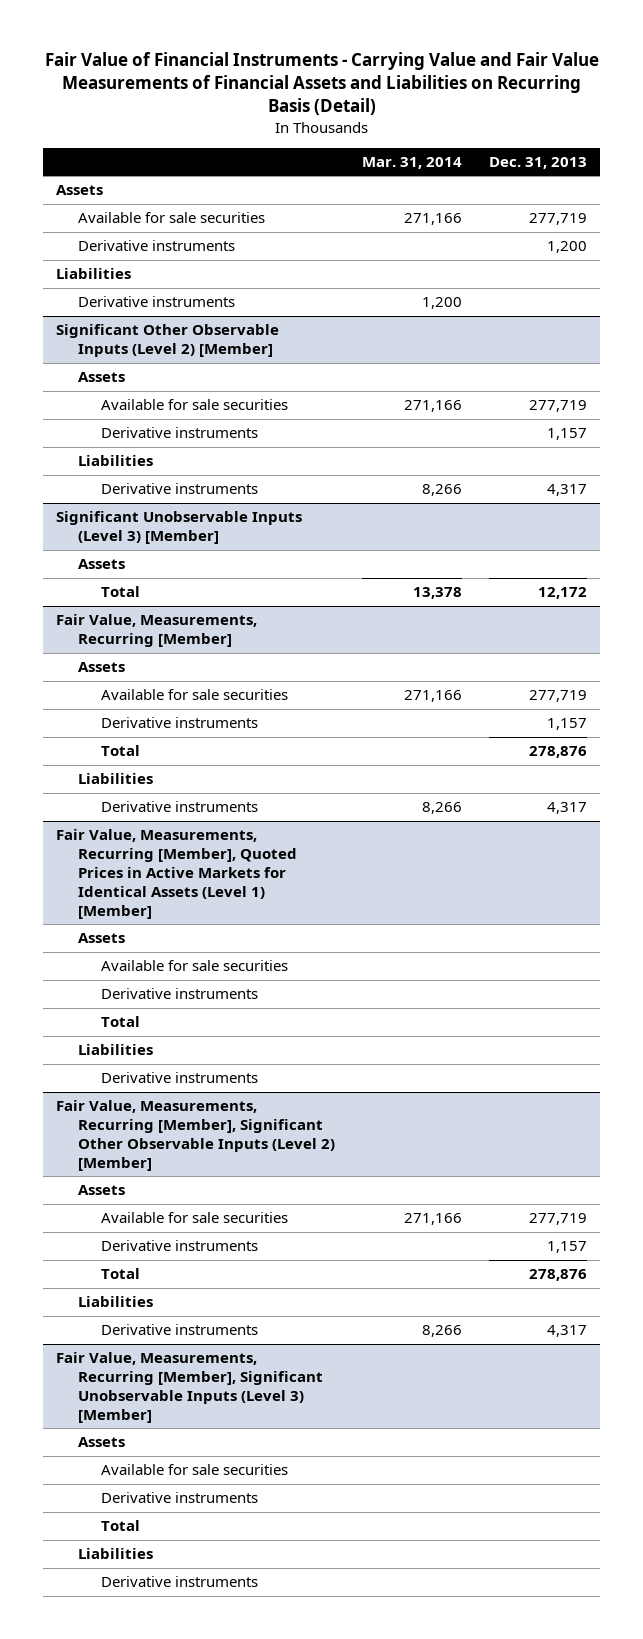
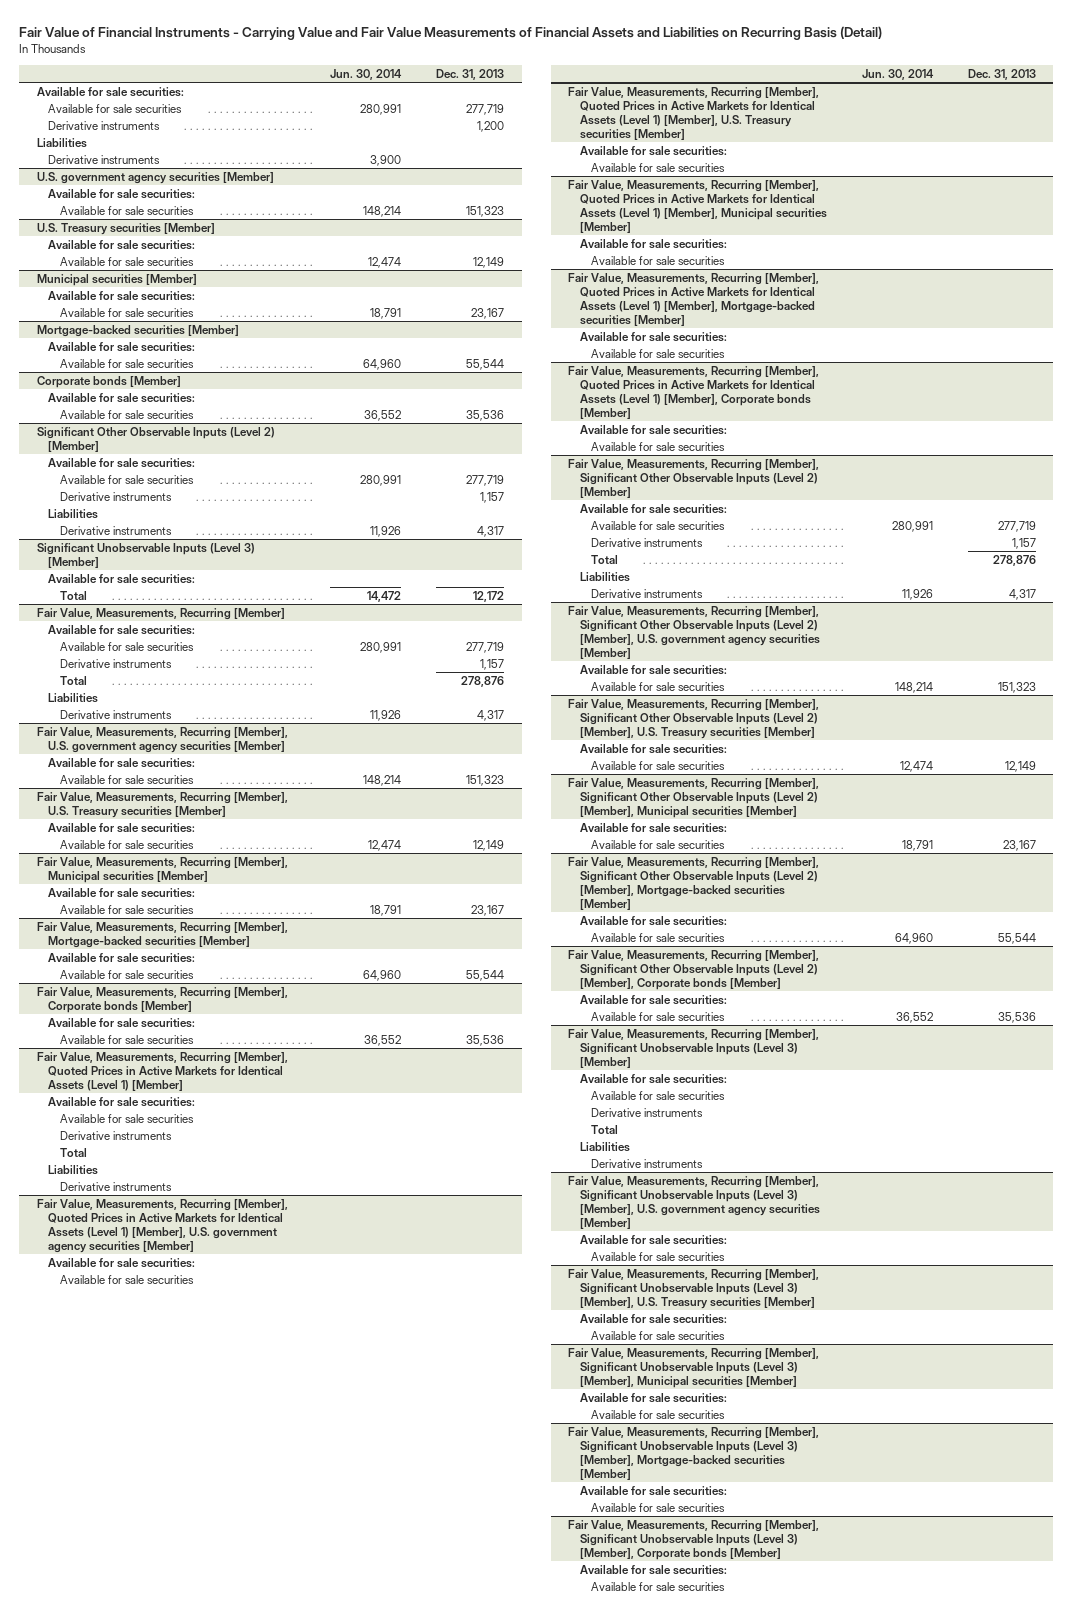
- | Mar. 31, 2014 | Dec. 31, 2013
+ | Jun. 30, 2014 | Dec. 31, 2013
- Assets
+ Available for sale securities:
+ U.S. government agency securities [Member]
+ Available for sale securities:
+ Available for sale securities | 148,214 | 151,323
+ U.S. Treasury securities [Member]
+ Available for sale securities:
+ Available for sale securities | 12,474 | 12,149
+ Municipal securities [Member]
+ Available for sale securities:
+ Available for sale securities | 18,791 | 23,167
+ Mortgage-backed securities [Member]
+ Available for sale securities:
+ Available for sale securities | 64,960 | 55,544
+ Corporate bonds [Member]
+ Available for sale securities:
+ Available for sale securities | 36,552 | 35,536
@ Significant Other Observable Inputs (Level 2) [Member]
- Assets
+ Available for sale securities:
@ Significant Unobservable Inputs (Level 3) [Member]
- Assets
+ Available for sale securities:
@ Fair Value, Measurements, Recurring [Member]
- Assets
+ Available for sale securities:
+ Fair Value, Measurements, Recurring [Member], U.S. government agency securities [Member]
+ Available for sale securities:
+ Available for sale securities | 148,214 | 151,323
+ Fair Value, Measurements, Recurring [Member], U.S. Treasury securities [Member]
+ Available for sale securities:
+ Available for sale securities | 12,474 | 12,149
+ Fair Value, Measurements, Recurring [Member], Municipal securities [Member]
+ Available for sale securities:
+ Available for sale securities | 18,791 | 23,167
+ Fair Value, Measurements, Recurring [Member], Mortgage-backed securities [Member]
+ Available for sale securities:
+ Available for sale securities | 64,960 | 55,544
+ Fair Value, Measurements, Recurring [Member], Corporate bonds [Member]
+ Available for sale securities:
+ Available for sale securities | 36,552 | 35,536
@ Fair Value, Measurements, Recurring [Member], Quoted Prices in Active Markets for Identical Assets (Level 1) [Member]
- Assets
+ Available for sale securities:
+ Fair Value, Measurements, Recurring [Member], Quoted Prices in Active Markets for Identical Assets (Level 1) [Member], U.S. government agency securities [Member]
+ Available for sale securities:
+ Available for sale securities
+ Fair Value, Measurements, Recurring [Member], Quoted Prices in Active Markets for Identical Assets (Level 1) [Member], U.S. Treasury securities [Member]
+ Available for sale securities:
+ Available for sale securities
+ Fair Value, Measurements, Recurring [Member], Quoted Prices in Active Markets for Identical Assets (Level 1) [Member], Municipal securities [Member]
+ Available for sale securities:
+ Available for sale securities
+ Fair Value, Measurements, Recurring [Member], Quoted Prices in Active Markets for Identical Assets (Level 1) [Member], Mortgage-backed securities [Member]
+ Available for sale securities:
+ Available for sale securities
+ Fair Value, Measurements, Recurring [Member], Quoted Prices in Active Markets for Identical Assets (Level 1) [Member], Corporate bonds [Member]
+ Available for sale securities:
+ Available for sale securities
@ Fair Value, Measurements, Recurring [Member], Significant Other Observable Inputs (Level 2) [Member]
- Assets
+ Available for sale securities:
+ Fair Value, Measurements, Recurring [Member], Significant Other Observable Inputs (Level 2) [Member], U.S. government agency securities [Member]
+ Available for sale securities:
+ Available for sale securities | 148,214 | 151,323
+ Fair Value, Measurements, Recurring [Member], Significant Other Observable Inputs (Level 2) [Member], U.S. Treasury securities [Member]
+ Available for sale securities:
+ Available for sale securities | 12,474 | 12,149
+ Fair Value, Measurements, Recurring [Member], Significant Other Observable Inputs (Level 2) [Member], Municipal securities [Member]
+ Available for sale securities:
+ Available for sale securities | 18,791 | 23,167
+ Fair Value, Measurements, Recurring [Member], Significant Other Observable Inputs (Level 2) [Member], Mortgage-backed securities [Member]
+ Available for sale securities:
+ Available for sale securities | 64,960 | 55,544
+ Fair Value, Measurements, Recurring [Member], Significant Other Observable Inputs (Level 2) [Member], Corporate bonds [Member]
+ Available for sale securities:
+ Available for sale securities | 36,552 | 35,536
@ Fair Value, Measurements, Recurring [Member], Significant Unobservable Inputs (Level 3) [Member]
- Assets
+ Available for sale securities:
+ Fair Value, Measurements, Recurring [Member], Significant Unobservable Inputs (Level 3) [Member], U.S. government agency securities [Member]
+ Available for sale securities:
+ Available for sale securities
+ Fair Value, Measurements, Recurring [Member], Significant Unobservable Inputs (Level 3) [Member], U.S. Treasury securities [Member]
+ Available for sale securities:
+ Available for sale securities
+ Fair Value, Measurements, Recurring [Member], Significant Unobservable Inputs (Level 3) [Member], Municipal securities [Member]
+ Available for sale securities:
+ Available for sale securities
+ Fair Value, Measurements, Recurring [Member], Significant Unobservable Inputs (Level 3) [Member], Mortgage-backed securities [Member]
+ Available for sale securities:
+ Available for sale securities
+ Fair Value, Measurements, Recurring [Member], Significant Unobservable Inputs (Level 3) [Member], Corporate bonds [Member]
+ Available for sale securities:
+ Available for sale securities

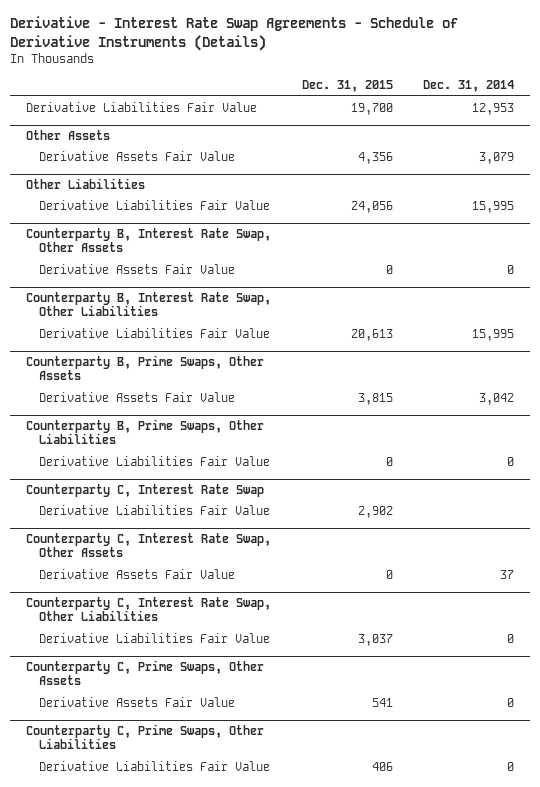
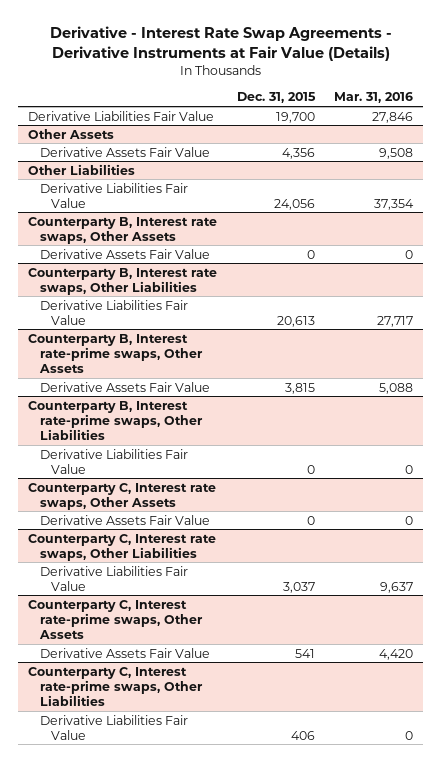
- Derivative - Interest Rate Swap Agreements - Schedule of Derivative Instruments (Details)
+ Derivative - Interest Rate Swap Agreements - Derivative Instruments at Fair Value (Details)
- | Dec. 31, 2015 | Dec. 31, 2014
+ | Dec. 31, 2015 | Mar. 31, 2016
- Counterparty B, Interest Rate Swap, Other Assets
+ Counterparty B, Interest rate swaps, Other Assets
- Counterparty B, Interest Rate Swap, Other Liabilities
+ Counterparty B, Interest rate swaps, Other Liabilities
- Counterparty B, Prime Swaps, Other Assets
+ Counterparty B, Interest rate-prime swaps, Other Assets
- Counterparty B, Prime Swaps, Other Liabilities
+ Counterparty B, Interest rate-prime swaps, Other Liabilities
- Counterparty C, Interest Rate Swap
- Derivative Liabilities Fair Value | 2,902 |
- Counterparty C, Interest Rate Swap, Other Assets
+ Counterparty C, Interest rate swaps, Other Assets
- Counterparty C, Interest Rate Swap, Other Liabilities
+ Counterparty C, Interest rate swaps, Other Liabilities
- Counterparty C, Prime Swaps, Other Assets
+ Counterparty C, Interest rate-prime swaps, Other Assets
- Counterparty C, Prime Swaps, Other Liabilities
+ Counterparty C, Interest rate-prime swaps, Other Liabilities

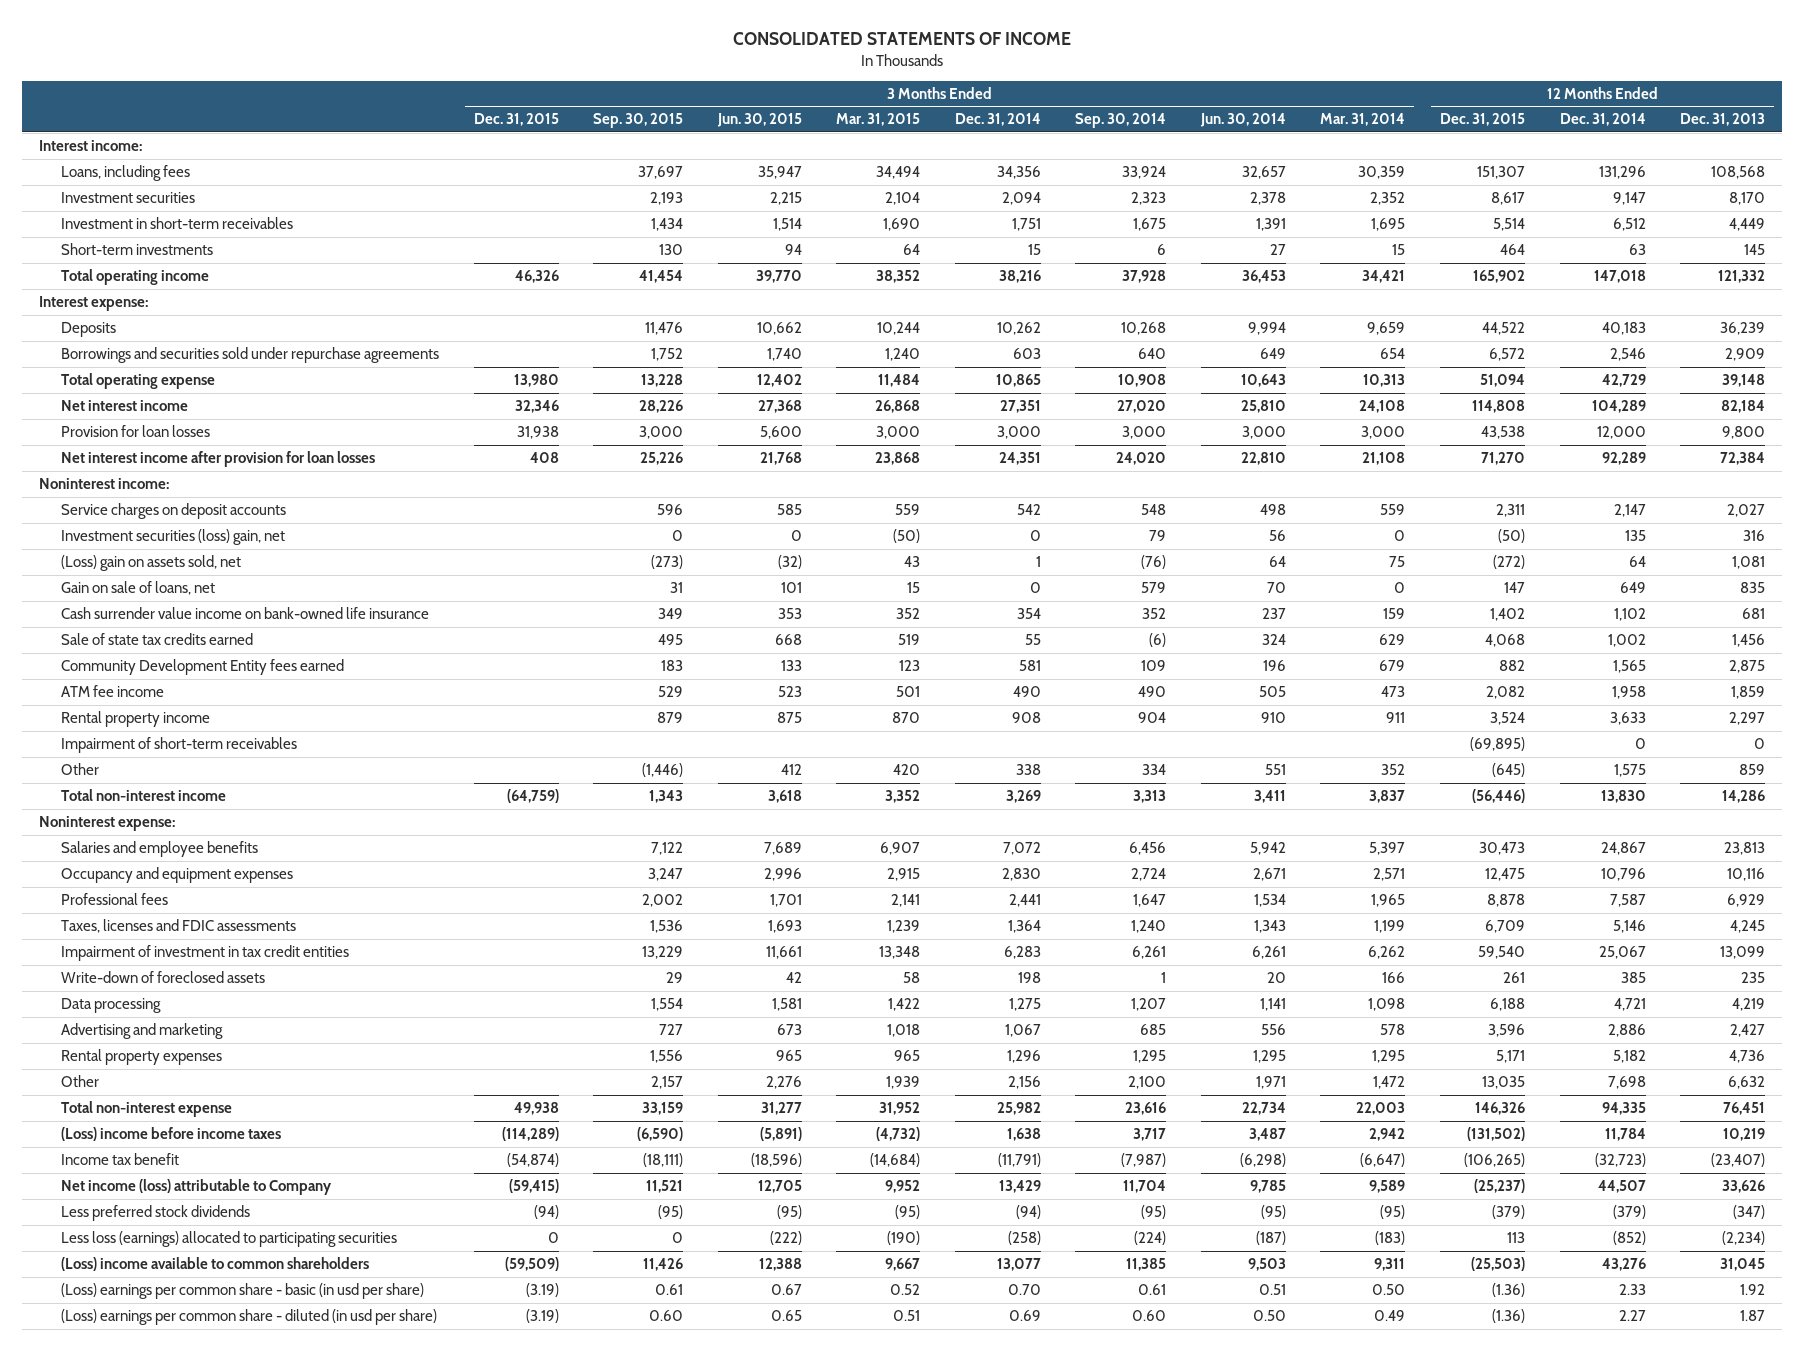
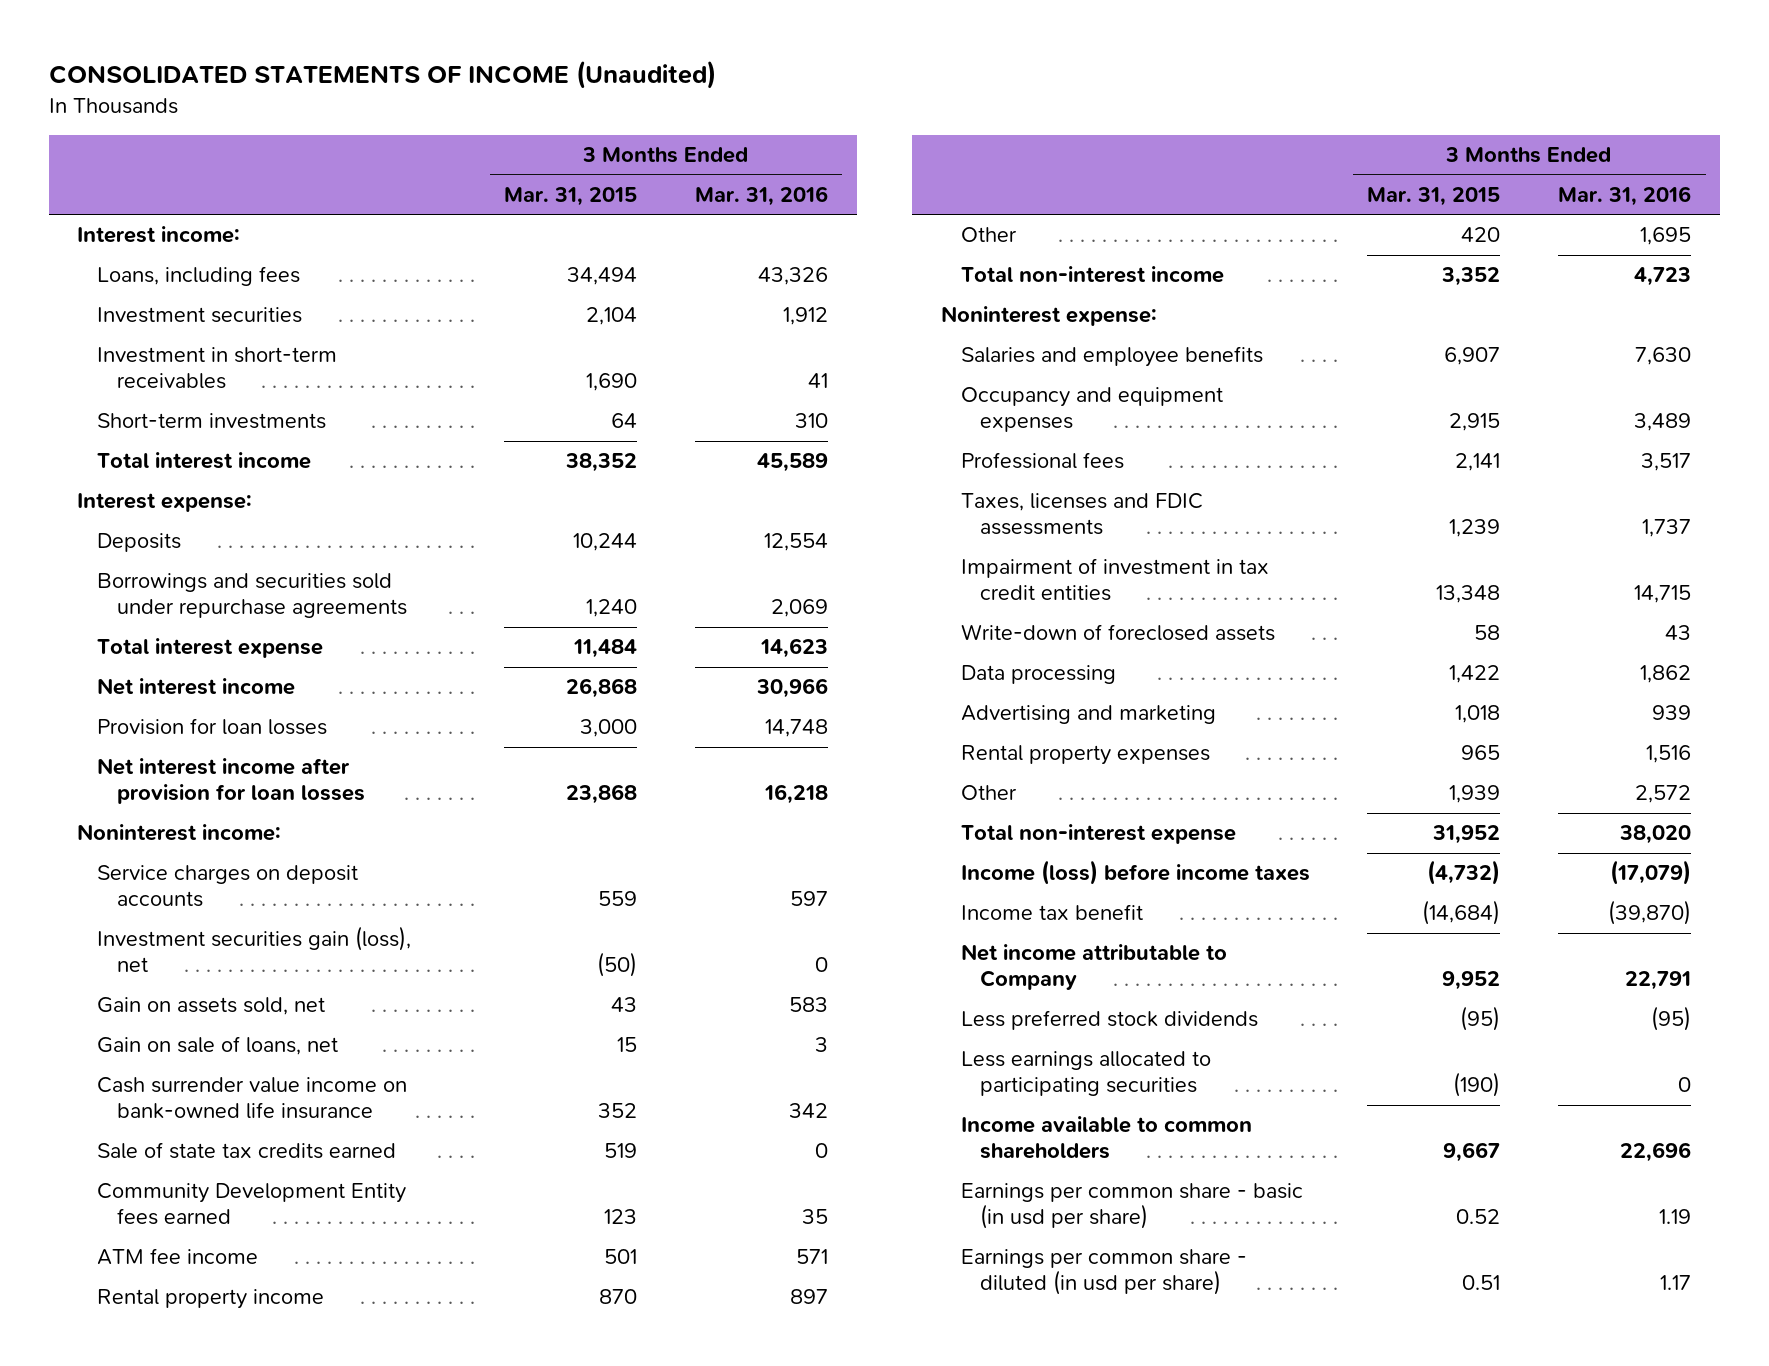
- CONSOLIDATED STATEMENTS OF INCOME
+ CONSOLIDATED STATEMENTS OF INCOME (Unaudited)
- | 3 Months Ended Dec. 31, 2015 | 3 Months Ended Sep. 30, 2015 | 3 Months Ended Jun. 30, 2015 | 3 Months Ended Mar. 31, 2015 | 3 Months Ended Dec. 31, 2014 | 3 Months Ended Sep. 30, 2014 | 3 Months Ended Jun. 30, 2014 | 3 Months Ended Mar. 31, 2014 | 12 Months Ended Dec. 31, 2015 | 12 Months Ended Dec. 31, 2014 | 12 Months Ended Dec. 31, 2013
+ | 3 Months Ended Mar. 31, 2015 | 3 Months Ended Mar. 31, 2016
- Total operating income | 46,326 | 41,454 | 39,770 | 38,352 | 38,216 | 37,928 | 36,453 | 34,421 | 165,902 | 147,018 | 121,332
+ Total interest income | 38,352 | 45,589
- Total operating expense | 13,980 | 13,228 | 12,402 | 11,484 | 10,865 | 10,908 | 10,643 | 10,313 | 51,094 | 42,729 | 39,148
+ Total interest expense | 11,484 | 14,623
- Investment securities (loss) gain, net | | 0 | 0 | (50) | 0 | 79 | 56 | 0 | (50) | 135 | 316
- (Loss) gain on assets sold, net | | (273) | (32) | 43 | 1 | (76) | 64 | 75 | (272) | 64 | 1,081
+ Investment securities gain (loss), net | (50) | 0
+ Gain on assets sold, net | 43 | 583
- Impairment of short-term receivables | | | | | | | | | (69,895) | 0 | 0
- (Loss) income before income taxes | (114,289) | (6,590) | (5,891) | (4,732) | 1,638 | 3,717 | 3,487 | 2,942 | (131,502) | 11,784 | 10,219
+ Income (loss) before income taxes | (4,732) | (17,079)
- Net income (loss) attributable to Company | (59,415) | 11,521 | 12,705 | 9,952 | 13,429 | 11,704 | 9,785 | 9,589 | (25,237) | 44,507 | 33,626
+ Net income attributable to Company | 9,952 | 22,791
- Less loss (earnings) allocated to participating securities | 0 | 0 | (222) | (190) | (258) | (224) | (187) | (183) | 113 | (852) | (2,234)
- (Loss) income available to common shareholders | (59,509) | 11,426 | 12,388 | 9,667 | 13,077 | 11,385 | 9,503 | 9,311 | (25,503) | 43,276 | 31,045
- (Loss) earnings per common share - basic (in usd per share) | (3.19) | 0.61 | 0.67 | 0.52 | 0.70 | 0.61 | 0.51 | 0.50 | (1.36) | 2.33 | 1.92
- (Loss) earnings per common share - diluted (in usd per share) | (3.19) | 0.60 | 0.65 | 0.51 | 0.69 | 0.60 | 0.50 | 0.49 | (1.36) | 2.27 | 1.87
+ Less earnings allocated to participating securities | (190) | 0
+ Income available to common shareholders | 9,667 | 22,696
+ Earnings per common share - basic (in usd per share) | 0.52 | 1.19
+ Earnings per common share - diluted (in usd per share) | 0.51 | 1.17

